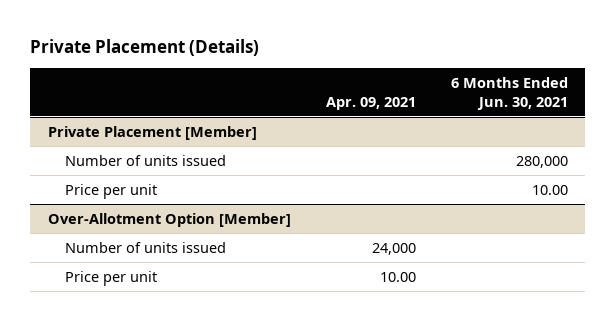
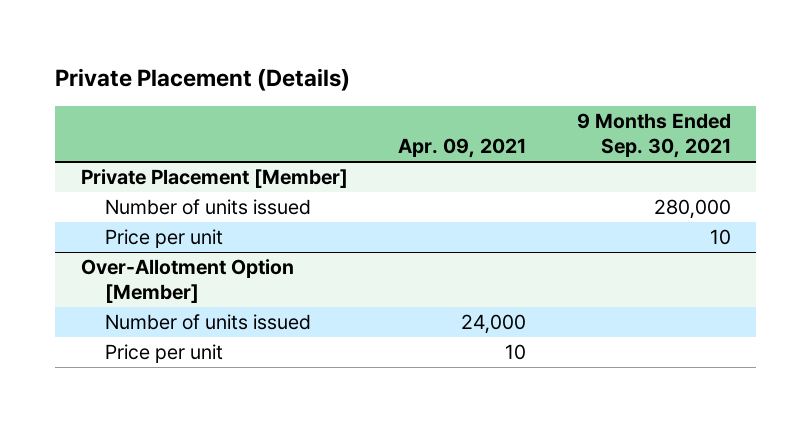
- | Apr. 09, 2021 | 6 Months Ended Jun. 30, 2021
+ | Apr. 09, 2021 | 9 Months Ended Sep. 30, 2021
@ Over-Allotment Option [Member]
- Price per unit | 10.00 |
+ Price per unit | 10 |

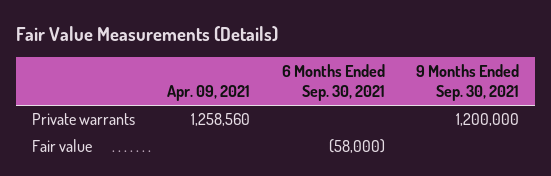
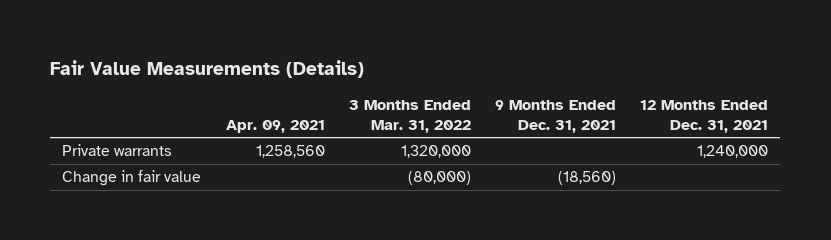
- | Apr. 09, 2021 | 6 Months Ended Sep. 30, 2021 | 9 Months Ended Sep. 30, 2021
+ | Apr. 09, 2021 | 3 Months Ended Mar. 31, 2022 | 9 Months Ended Dec. 31, 2021 | 12 Months Ended Dec. 31, 2021
- Fair value | | (58,000) |
+ Change in fair value | | (80,000) | (18,560) |

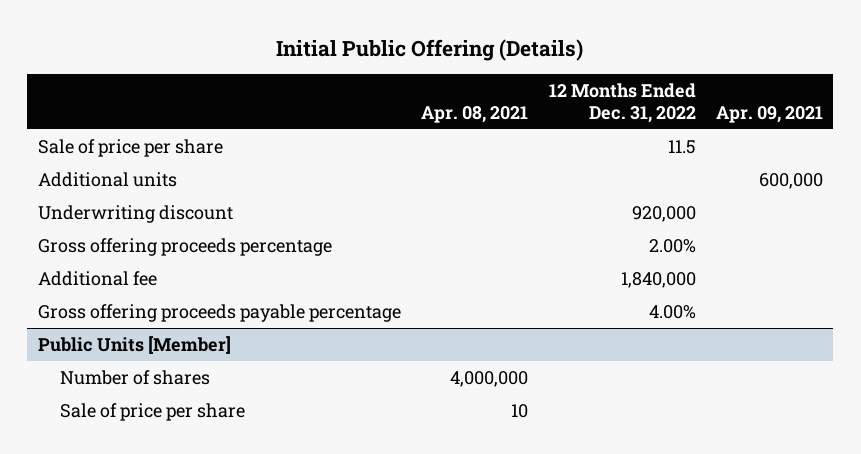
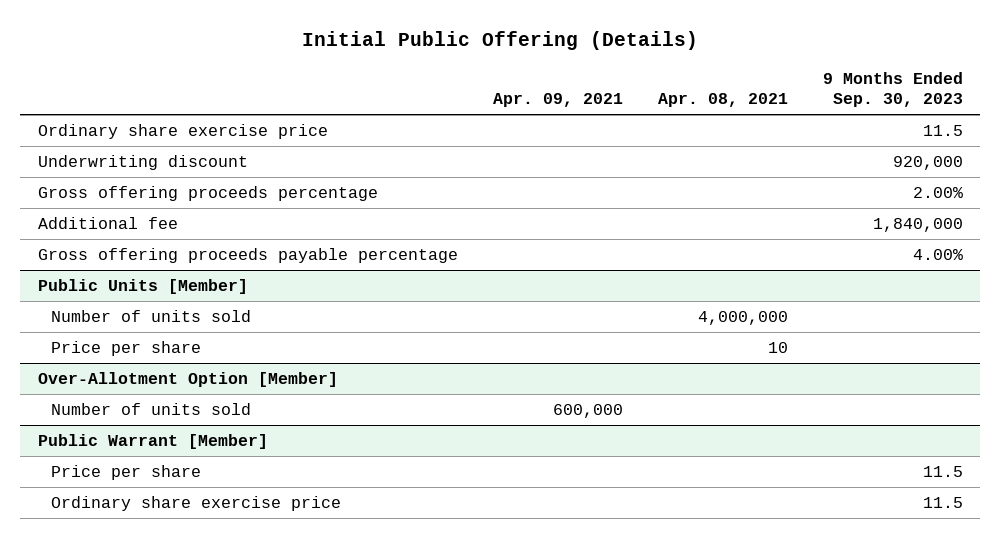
- | Apr. 08, 2021 | 12 Months Ended Dec. 31, 2022 | Apr. 09, 2021
+ | Apr. 09, 2021 | Apr. 08, 2021 | 9 Months Ended Sep. 30, 2023
- Sale of price per share | | 11.5 |
- Additional units | | | 600,000
+ Ordinary share exercise price | | | 11.5
@ Public Units [Member]
- Number of shares | 4,000,000 | |
- Sale of price per share | 10 | |
+ Number of units sold | | 4,000,000 |
+ Price per share | | 10 |
+ Over-Allotment Option [Member]
+ Number of units sold | 600,000 | |
+ Public Warrant [Member]
+ Price per share | | | 11.5
+ Ordinary share exercise price | | | 11.5

